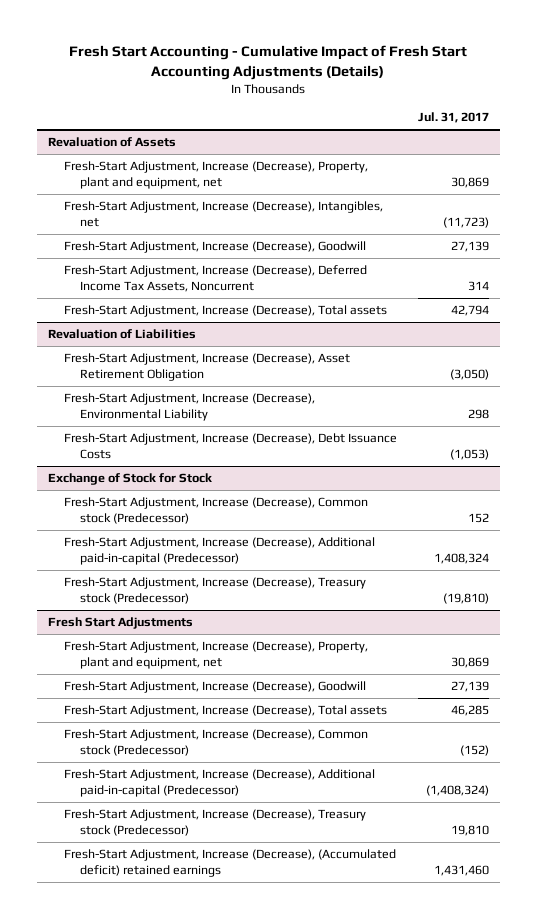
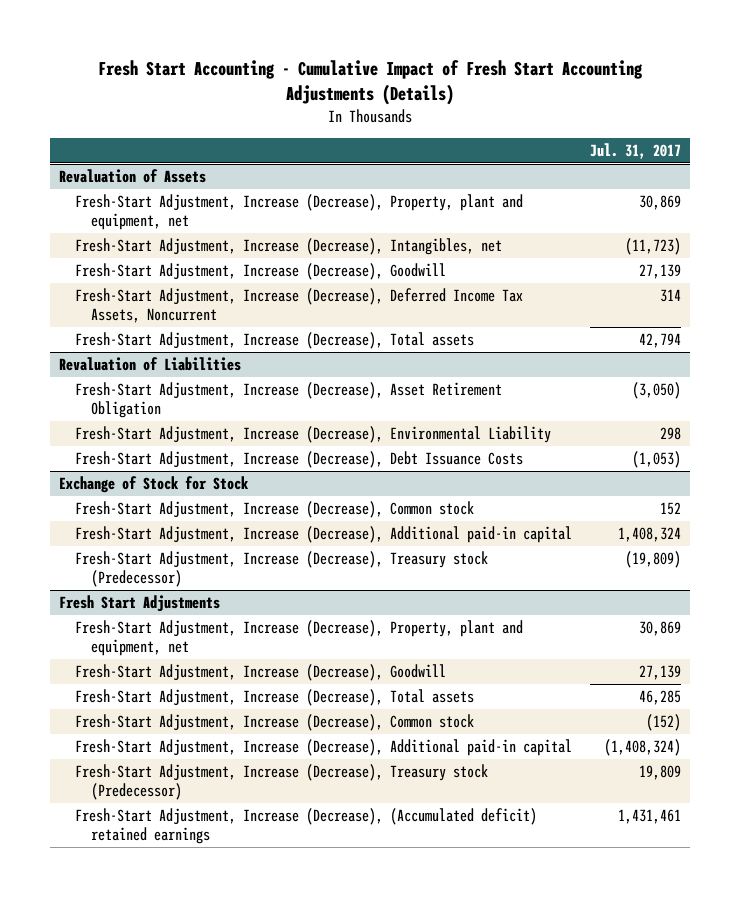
@ Exchange of Stock for Stock
- Fresh-Start Adjustment, Increase (Decrease), Common stock (Predecessor) | 152
- Fresh-Start Adjustment, Increase (Decrease), Additional paid-in-capital (Predecessor) | 1,408,324
- Fresh-Start Adjustment, Increase (Decrease), Treasury stock (Predecessor) | (19,810)
+ Fresh-Start Adjustment, Increase (Decrease), Common stock | 152
+ Fresh-Start Adjustment, Increase (Decrease), Additional paid-in capital | 1,408,324
+ Fresh-Start Adjustment, Increase (Decrease), Treasury stock (Predecessor) | (19,809)
@ Fresh Start Adjustments
- Fresh-Start Adjustment, Increase (Decrease), Common stock (Predecessor) | (152)
- Fresh-Start Adjustment, Increase (Decrease), Additional paid-in-capital (Predecessor) | (1,408,324)
- Fresh-Start Adjustment, Increase (Decrease), Treasury stock (Predecessor) | 19,810
- Fresh-Start Adjustment, Increase (Decrease), (Accumulated deficit) retained earnings | 1,431,460
+ Fresh-Start Adjustment, Increase (Decrease), Common stock | (152)
+ Fresh-Start Adjustment, Increase (Decrease), Additional paid-in capital | (1,408,324)
+ Fresh-Start Adjustment, Increase (Decrease), Treasury stock (Predecessor) | 19,809
+ Fresh-Start Adjustment, Increase (Decrease), (Accumulated deficit) retained earnings | 1,431,461

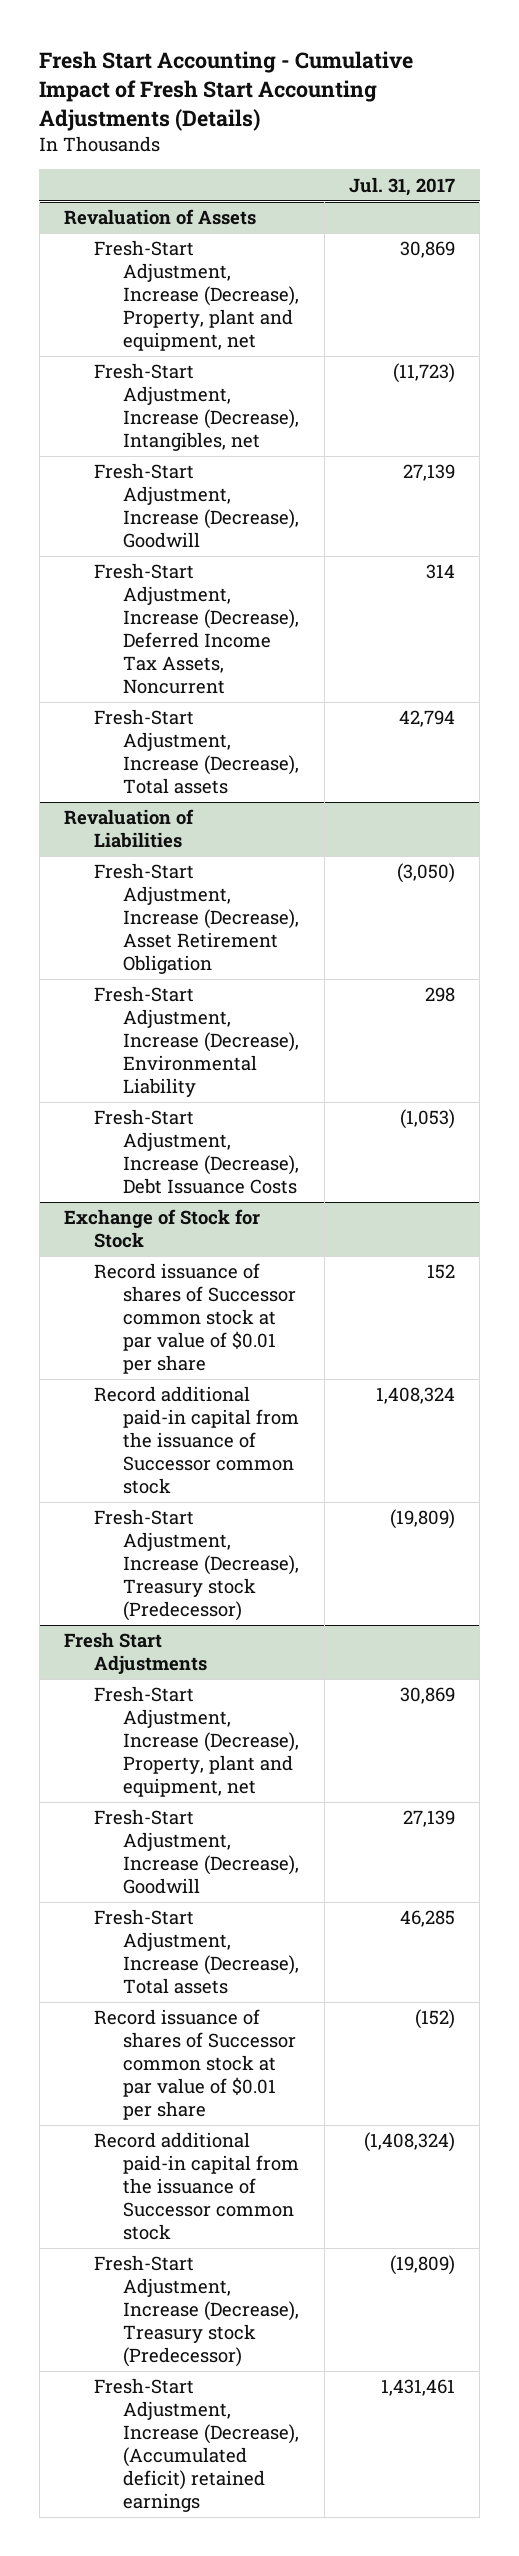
@ Exchange of Stock for Stock
- Fresh-Start Adjustment, Increase (Decrease), Common stock | 152
- Fresh-Start Adjustment, Increase (Decrease), Additional paid-in capital | 1,408,324
+ Record issuance of shares of Successor common stock at par value of $0.01 per share | 152
+ Record additional paid-in capital from the issuance of Successor common stock | 1,408,324
@ Fresh Start Adjustments
- Fresh-Start Adjustment, Increase (Decrease), Common stock | (152)
- Fresh-Start Adjustment, Increase (Decrease), Additional paid-in capital | (1,408,324)
- Fresh-Start Adjustment, Increase (Decrease), Treasury stock (Predecessor) | 19,809
+ Record issuance of shares of Successor common stock at par value of $0.01 per share | (152)
+ Record additional paid-in capital from the issuance of Successor common stock | (1,408,324)
+ Fresh-Start Adjustment, Increase (Decrease), Treasury stock (Predecessor) | (19,809)

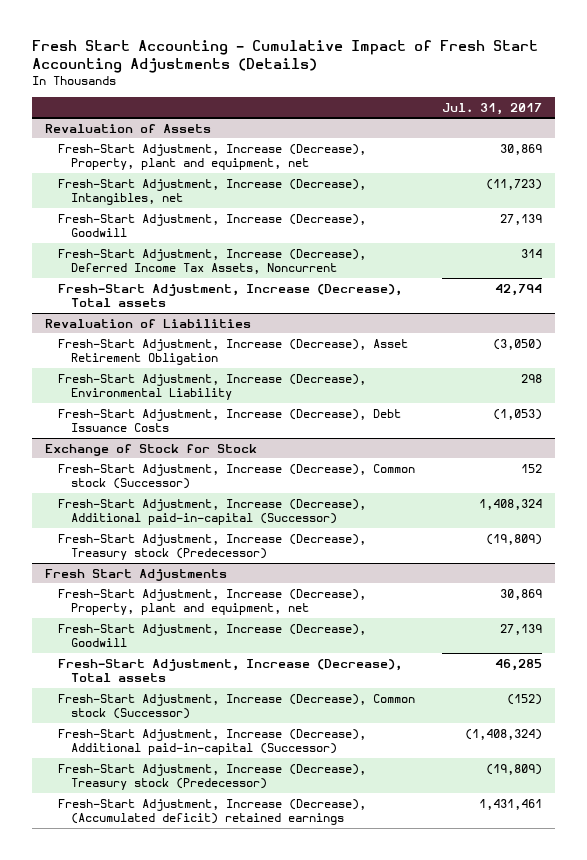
@ Exchange of Stock for Stock
- Record issuance of shares of Successor common stock at par value of $0.01 per share | 152
- Record additional paid-in capital from the issuance of Successor common stock | 1,408,324
+ Fresh-Start Adjustment, Increase (Decrease), Common stock (Successor) | 152
+ Fresh-Start Adjustment, Increase (Decrease), Additional paid-in-capital (Successor) | 1,408,324
@ Fresh Start Adjustments
- Record issuance of shares of Successor common stock at par value of $0.01 per share | (152)
- Record additional paid-in capital from the issuance of Successor common stock | (1,408,324)
+ Fresh-Start Adjustment, Increase (Decrease), Common stock (Successor) | (152)
+ Fresh-Start Adjustment, Increase (Decrease), Additional paid-in-capital (Successor) | (1,408,324)

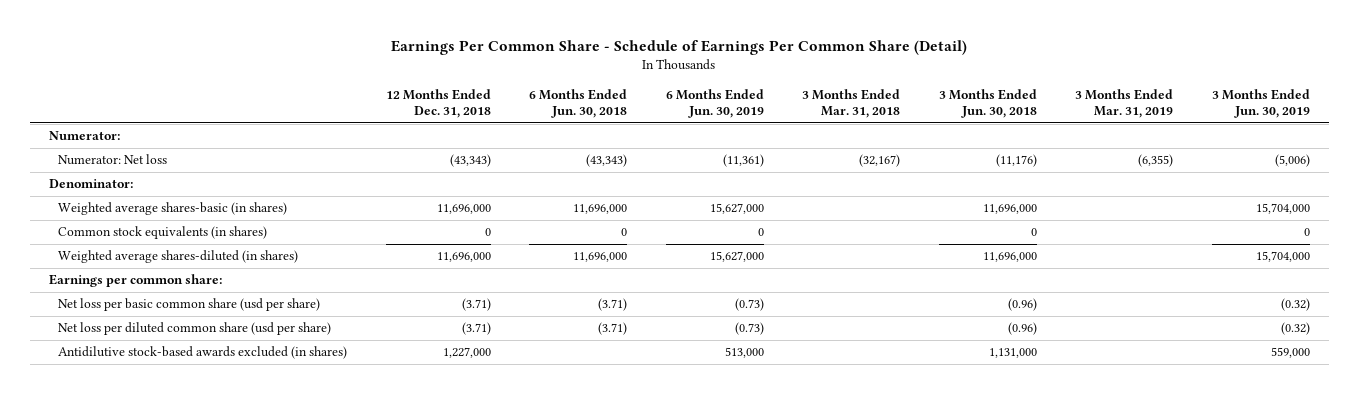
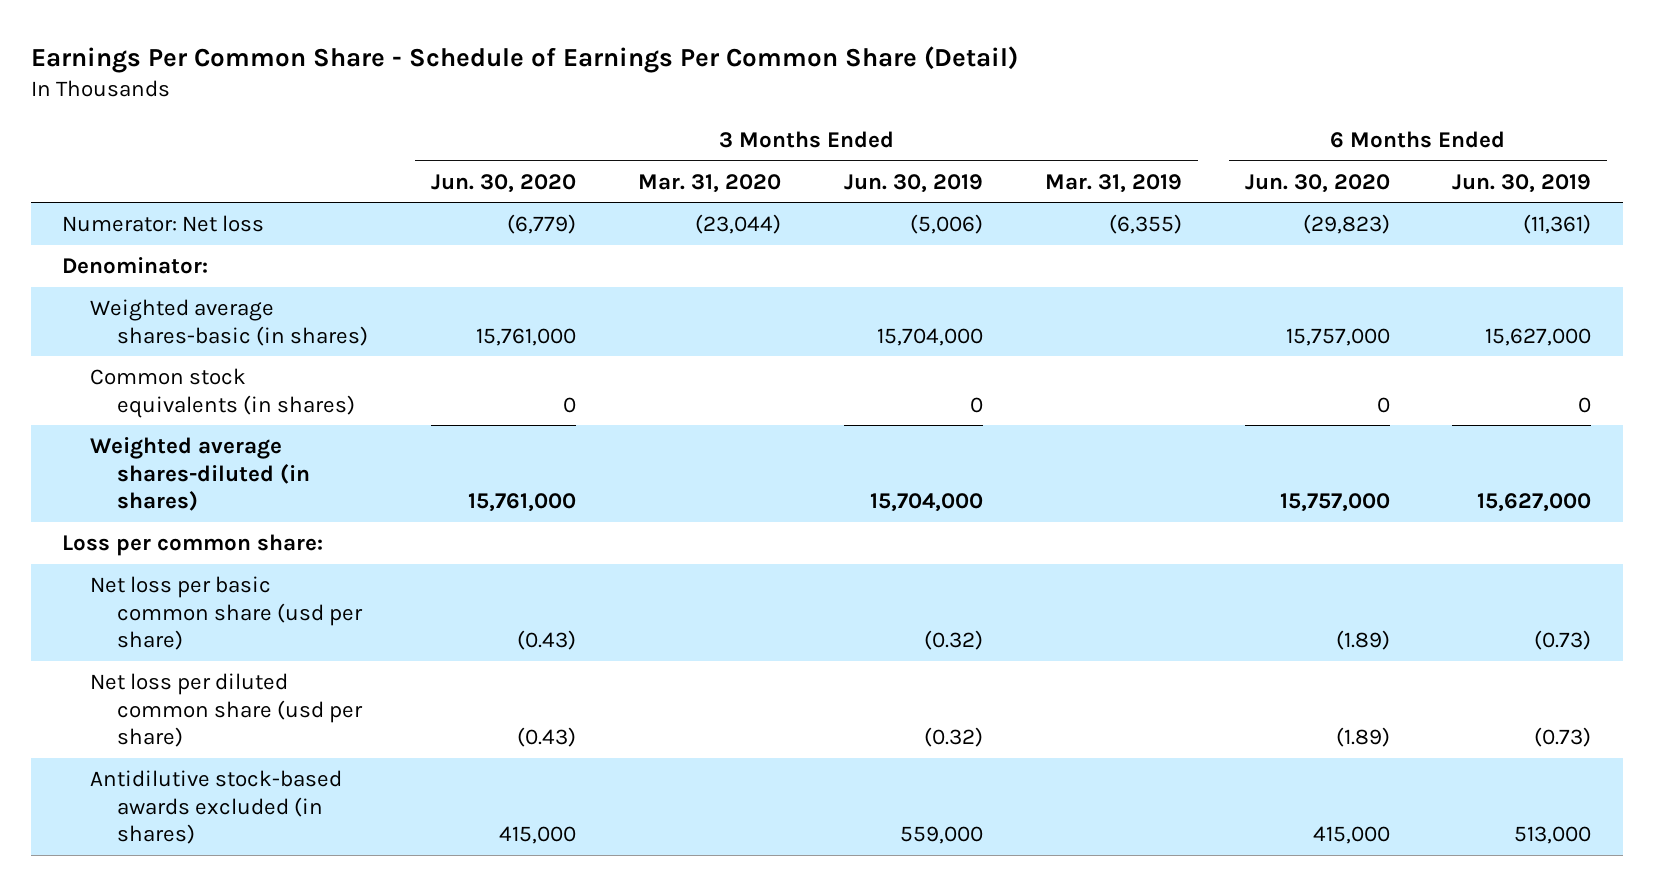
- | 12 Months Ended Dec. 31, 2018 | 6 Months Ended Jun. 30, 2018 | 6 Months Ended Jun. 30, 2019 | 3 Months Ended Mar. 31, 2018 | 3 Months Ended Jun. 30, 2018 | 3 Months Ended Mar. 31, 2019 | 3 Months Ended Jun. 30, 2019
+ | 3 Months Ended Jun. 30, 2020 | 3 Months Ended Mar. 31, 2020 | 3 Months Ended Jun. 30, 2019 | 3 Months Ended Mar. 31, 2019 | 6 Months Ended Jun. 30, 2020 | 6 Months Ended Jun. 30, 2019
- Numerator:
- Earnings per common share:
+ Loss per common share:

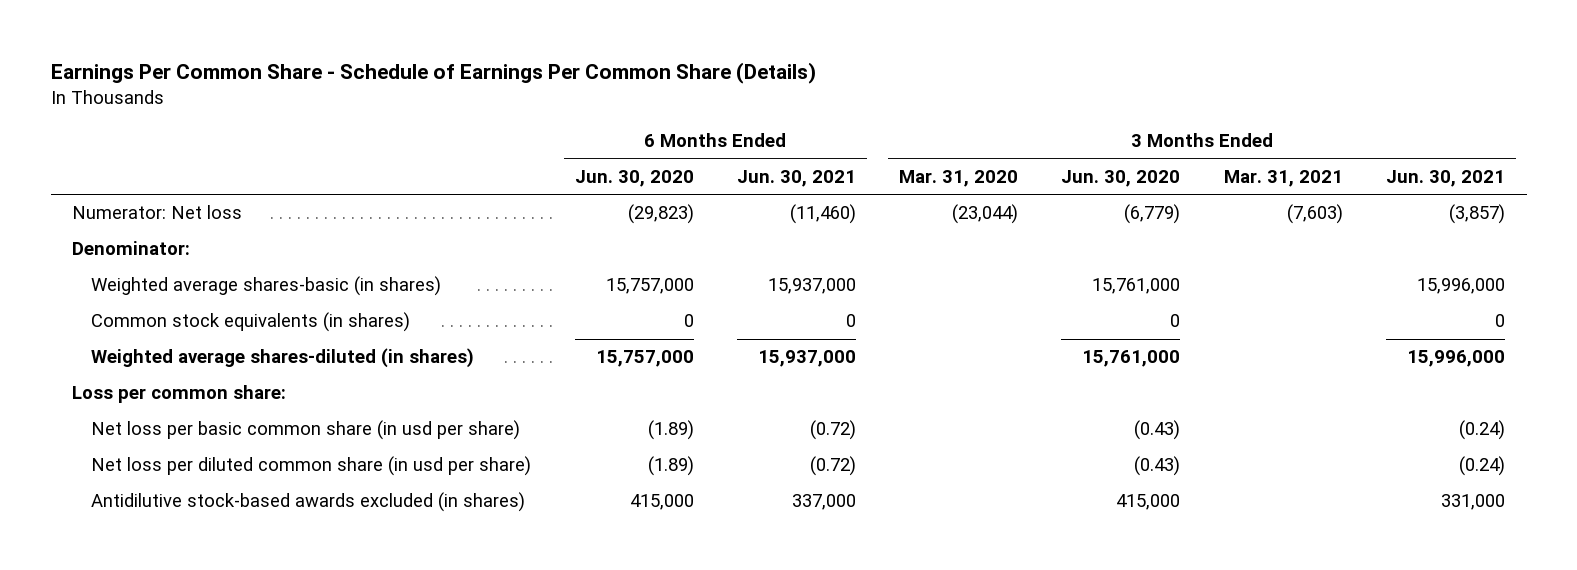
- Earnings Per Common Share - Schedule of Earnings Per Common Share (Detail)
+ Earnings Per Common Share - Schedule of Earnings Per Common Share (Details)
- | 3 Months Ended Jun. 30, 2020 | 3 Months Ended Mar. 31, 2020 | 3 Months Ended Jun. 30, 2019 | 3 Months Ended Mar. 31, 2019 | 6 Months Ended Jun. 30, 2020 | 6 Months Ended Jun. 30, 2019
+ | 6 Months Ended Jun. 30, 2020 | 6 Months Ended Jun. 30, 2021 | 3 Months Ended Mar. 31, 2020 | 3 Months Ended Jun. 30, 2020 | 3 Months Ended Mar. 31, 2021 | 3 Months Ended Jun. 30, 2021
- Net loss per basic common share (usd per share) | (0.43) | | (0.32) | | (1.89) | (0.73)
- Net loss per diluted common share (usd per share) | (0.43) | | (0.32) | | (1.89) | (0.73)
+ Net loss per basic common share (in usd per share) | (1.89) | (0.72) | | (0.43) | | (0.24)
+ Net loss per diluted common share (in usd per share) | (1.89) | (0.72) | | (0.43) | | (0.24)

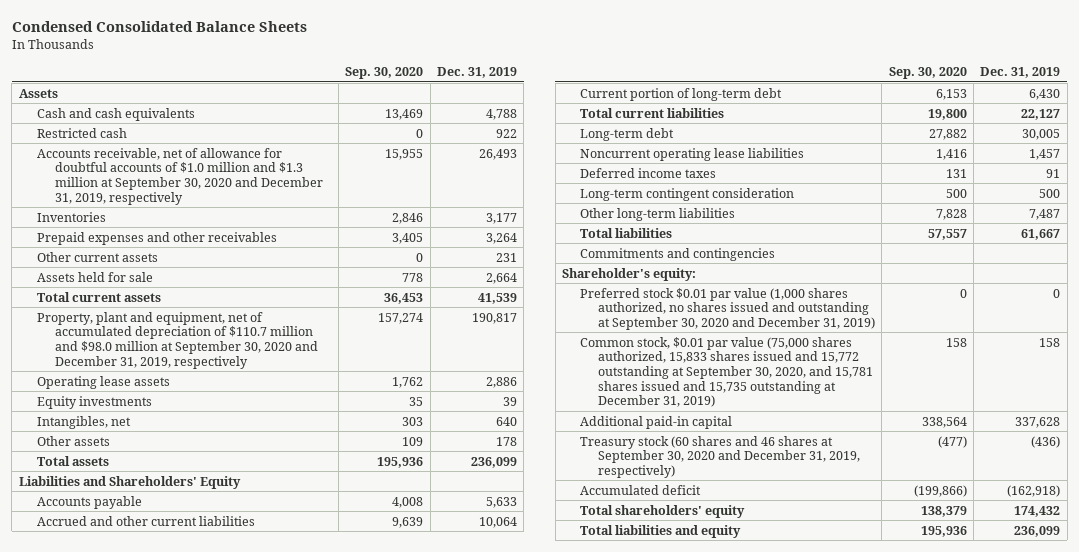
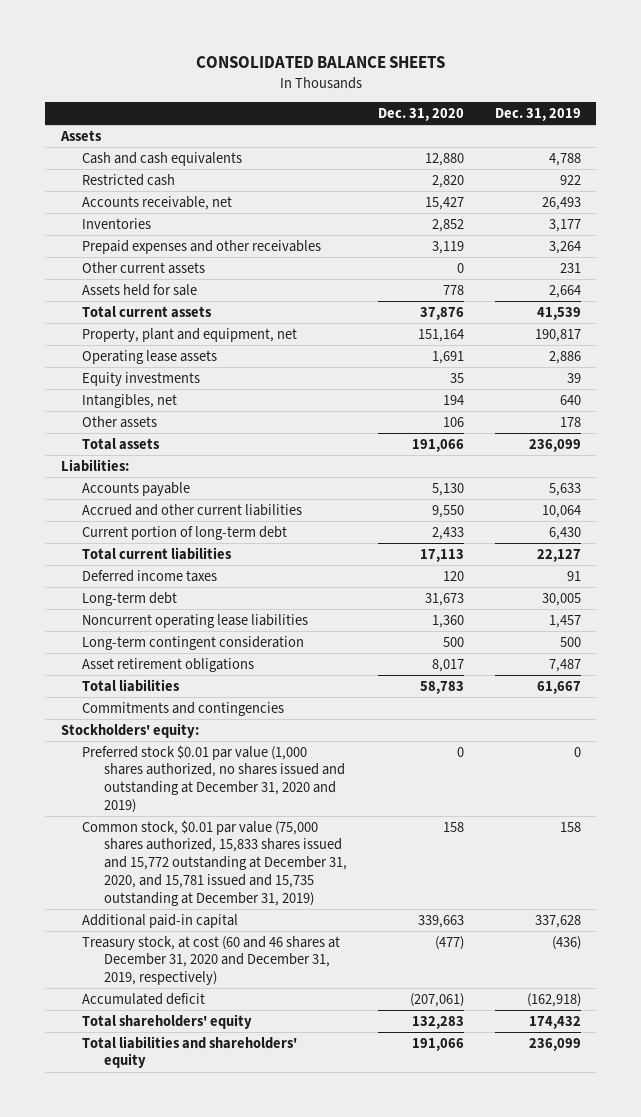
- Condensed Consolidated Balance Sheets
+ CONSOLIDATED BALANCE SHEETS
- | Sep. 30, 2020 | Dec. 31, 2019
+ | Dec. 31, 2020 | Dec. 31, 2019
- Accounts receivable, net of allowance for doubtful accounts of $1.0 million and $1.3 million at September 30, 2020 and December 31, 2019, respectively | 15,955 | 26,493
+ Accounts receivable, net | 15,427 | 26,493
- Property, plant and equipment, net of accumulated depreciation of $110.7 million and $98.0 million at September 30, 2020 and December 31, 2019, respectively | 157,274 | 190,817
+ Property, plant and equipment, net | 151,164 | 190,817
- Liabilities and Shareholders' Equity
+ Liabilities:
moved up: Deferred income taxes | 120 | 91
- Other long-term liabilities | 7,828 | 7,487
+ Asset retirement obligations | 8,017 | 7,487
- Shareholder's equity:
- Preferred stock $0.01 par value (1,000 shares authorized, no shares issued and outstanding at September 30, 2020 and December 31, 2019) | 0 | 0
- Common stock, $0.01 par value (75,000 shares authorized, 15,833 shares issued and 15,772 outstanding at September 30, 2020, and 15,781 shares issued and 15,735 outstanding at December 31, 2019) | 158 | 158
+ Stockholders' equity:
+ Preferred stock $0.01 par value (1,000 shares authorized, no shares issued and outstanding at December 31, 2020 and 2019) | 0 | 0
+ Common stock, $0.01 par value (75,000 shares authorized, 15,833 shares issued and 15,772 outstanding at December 31, 2020, and 15,781 issued and 15,735 outstanding at December 31, 2019) | 158 | 158
- Treasury stock (60 shares and 46 shares at September 30, 2020 and December 31, 2019, respectively) | (477) | (436)
+ Treasury stock, at cost (60 and 46 shares at December 31, 2020 and December 31, 2019, respectively) | (477) | (436)
- Total liabilities and equity | 195,936 | 236,099
+ Total liabilities and shareholders' equity | 191,066 | 236,099

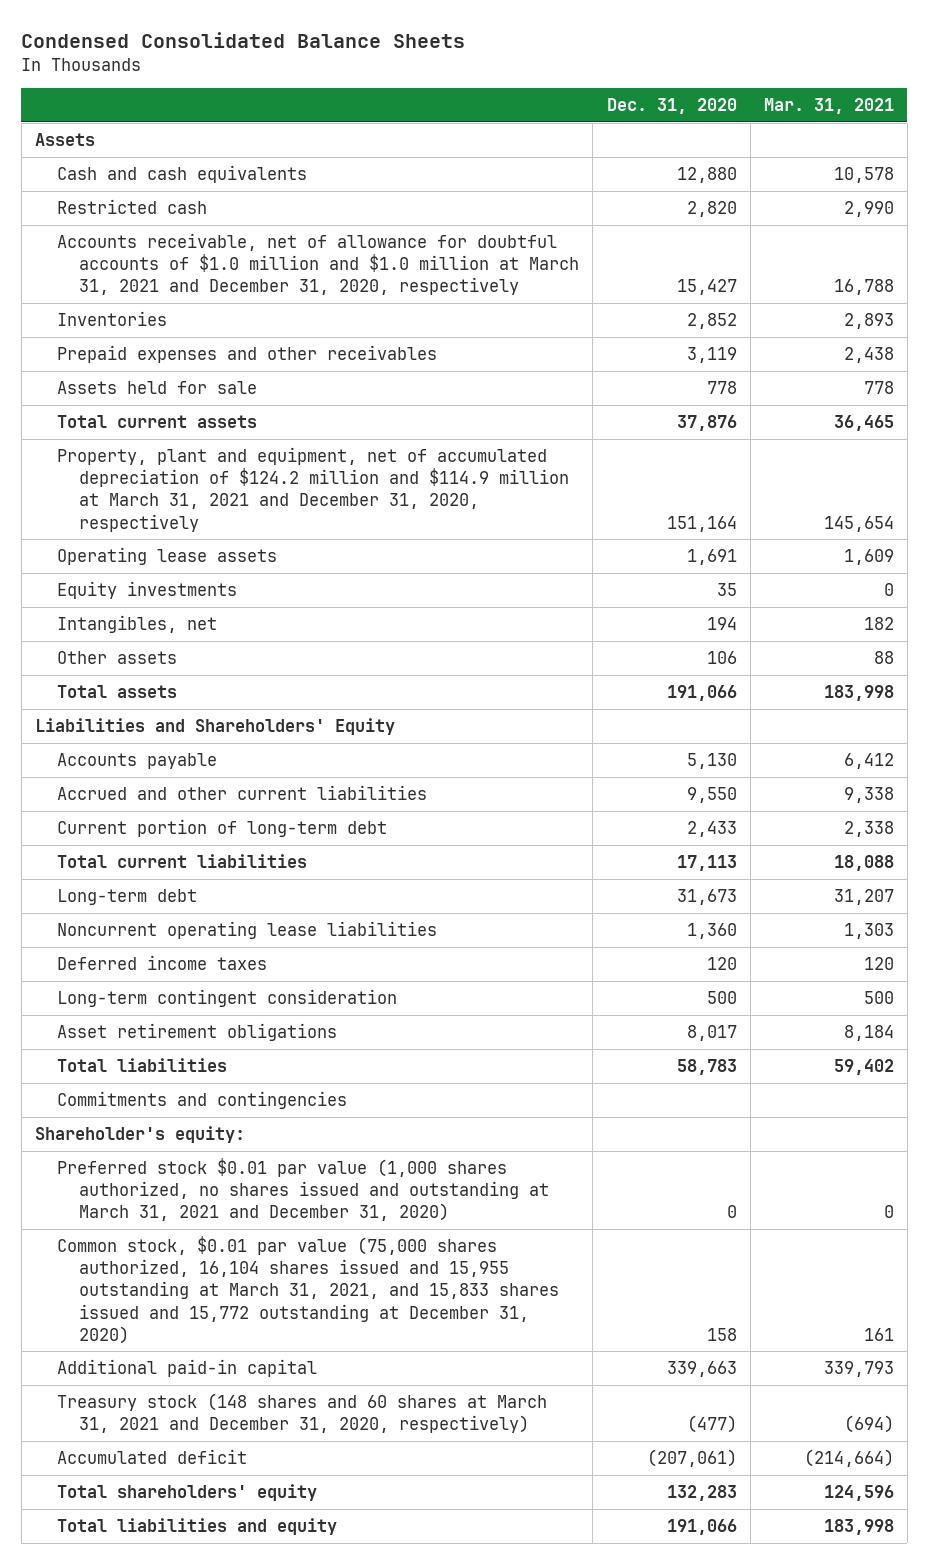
- CONSOLIDATED BALANCE SHEETS
+ Condensed Consolidated Balance Sheets
- | Dec. 31, 2020 | Dec. 31, 2019
+ | Dec. 31, 2020 | Mar. 31, 2021
- Accounts receivable, net | 15,427 | 26,493
+ Accounts receivable, net of allowance for doubtful accounts of $1.0 million and $1.0 million at March 31, 2021 and December 31, 2020, respectively | 15,427 | 16,788
- Other current assets | 0 | 231
- Property, plant and equipment, net | 151,164 | 190,817
+ Property, plant and equipment, net of accumulated depreciation of $124.2 million and $114.9 million at March 31, 2021 and December 31, 2020, respectively | 151,164 | 145,654
- Liabilities:
+ Liabilities and Shareholders' Equity
moved down: Deferred income taxes | 120 | 120
- Stockholders' equity:
- Preferred stock $0.01 par value (1,000 shares authorized, no shares issued and outstanding at December 31, 2020 and 2019) | 0 | 0
- Common stock, $0.01 par value (75,000 shares authorized, 15,833 shares issued and 15,772 outstanding at December 31, 2020, and 15,781 issued and 15,735 outstanding at December 31, 2019) | 158 | 158
+ Shareholder's equity:
+ Preferred stock $0.01 par value (1,000 shares authorized, no shares issued and outstanding at March 31, 2021 and December 31, 2020) | 0 | 0
+ Common stock, $0.01 par value (75,000 shares authorized, 16,104 shares issued and 15,955 outstanding at March 31, 2021, and 15,833 shares issued and 15,772 outstanding at December 31, 2020) | 158 | 161
- Treasury stock, at cost (60 and 46 shares at December 31, 2020 and December 31, 2019, respectively) | (477) | (436)
+ Treasury stock (148 shares and 60 shares at March 31, 2021 and December 31, 2020, respectively) | (477) | (694)
- Total liabilities and shareholders' equity | 191,066 | 236,099
+ Total liabilities and equity | 191,066 | 183,998

